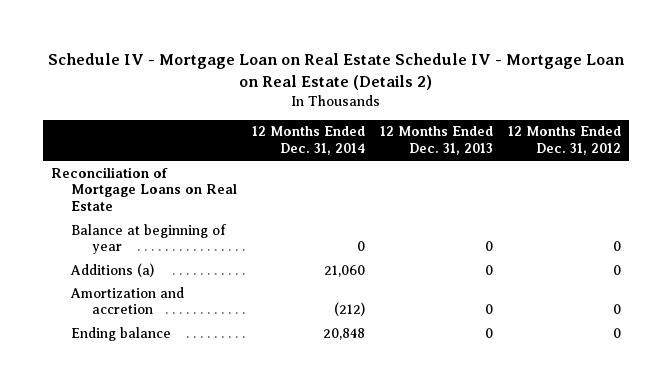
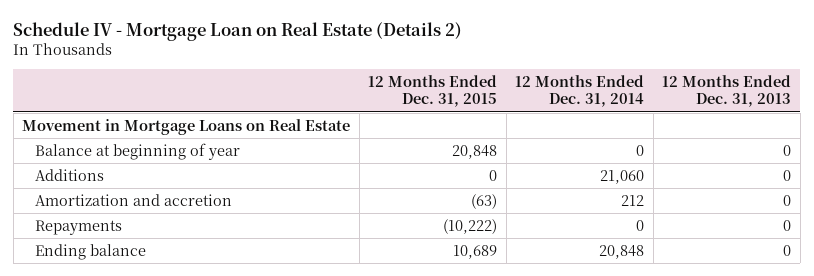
- Schedule IV - Mortgage Loan on Real Estate Schedule IV - Mortgage Loan on Real Estate (Details 2)
+ Schedule IV - Mortgage Loan on Real Estate (Details 2)
- | 12 Months Ended Dec. 31, 2014 | 12 Months Ended Dec. 31, 2013 | 12 Months Ended Dec. 31, 2012
+ | 12 Months Ended Dec. 31, 2015 | 12 Months Ended Dec. 31, 2014 | 12 Months Ended Dec. 31, 2013
- Reconciliation of Mortgage Loans on Real Estate
+ Movement in Mortgage Loans on Real Estate
- Additions (a) | 21,060 | 0 | 0
- Amortization and accretion | (212) | 0 | 0
+ Additions | 0 | 21,060 | 0
+ Amortization and accretion | (63) | 212 | 0
+ Repayments | (10,222) | 0 | 0

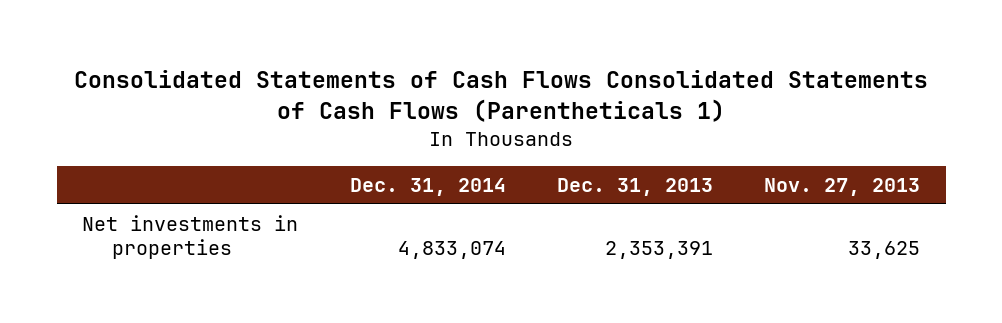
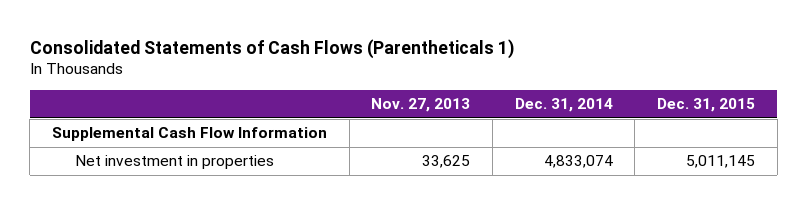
- Consolidated Statements of Cash Flows Consolidated Statements of Cash Flows (Parentheticals 1)
+ Consolidated Statements of Cash Flows (Parentheticals 1)
- | Dec. 31, 2014 | Dec. 31, 2013 | Nov. 27, 2013
+ | Nov. 27, 2013 | Dec. 31, 2014 | Dec. 31, 2015
- Net investments in properties | 4,833,074 | 2,353,391 | 33,625
+ Supplemental Cash Flow Information
+ Net investment in properties | 33,625 | 4,833,074 | 5,011,145

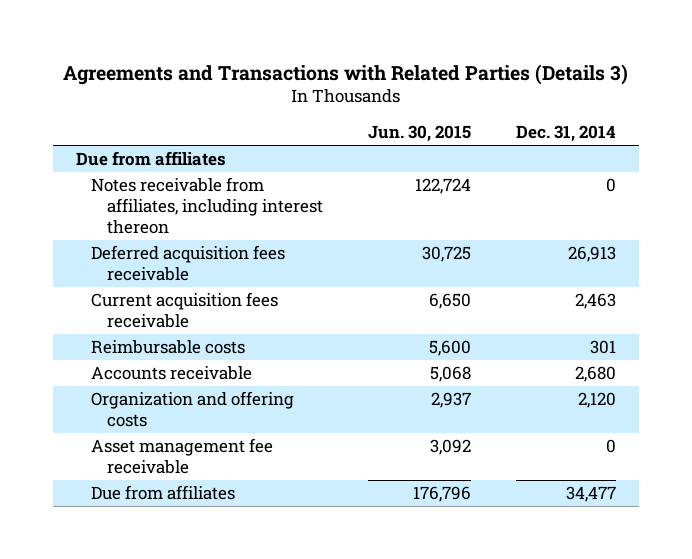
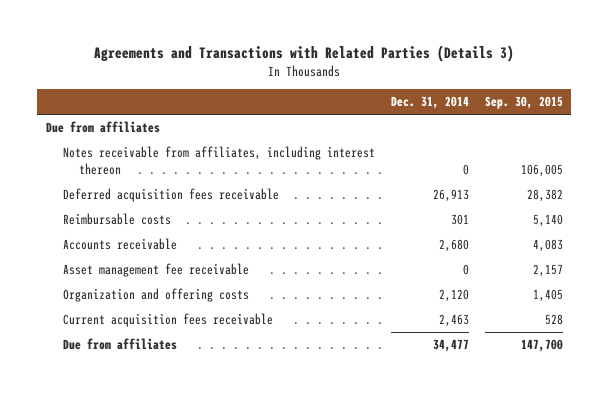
- | Jun. 30, 2015 | Dec. 31, 2014
+ | Dec. 31, 2014 | Sep. 30, 2015
moved down: Organization and offering costs | 2,120 | 1,405
moved down: Current acquisition fees receivable | 2,463 | 528

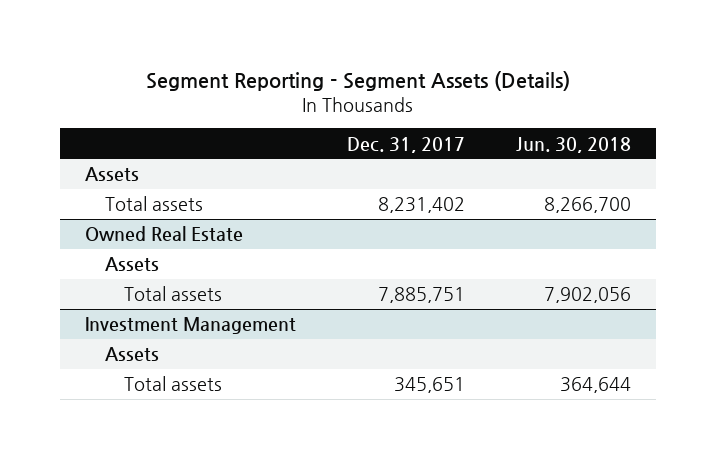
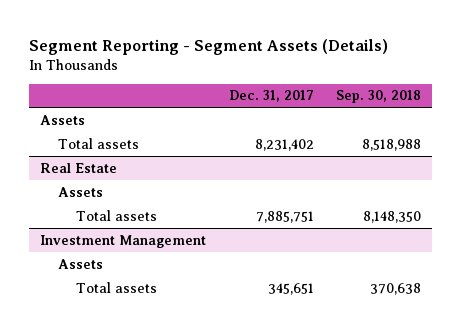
- | Dec. 31, 2017 | Jun. 30, 2018
+ | Dec. 31, 2017 | Sep. 30, 2018
- Owned Real Estate
+ Real Estate

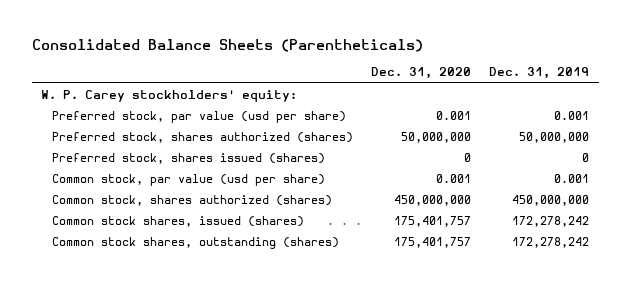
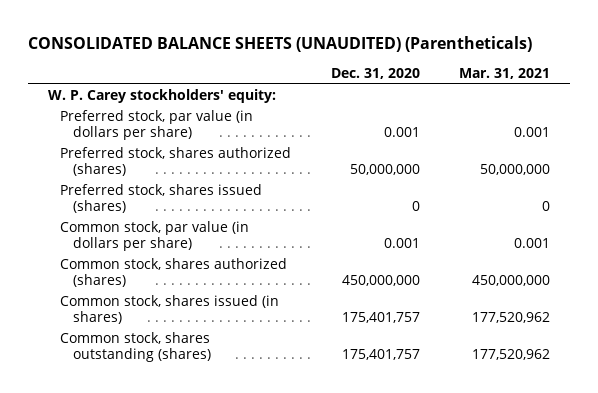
- Consolidated Balance Sheets (Parentheticals)
+ CONSOLIDATED BALANCE SHEETS (UNAUDITED) (Parentheticals)
- | Dec. 31, 2020 | Dec. 31, 2019
+ | Dec. 31, 2020 | Mar. 31, 2021
- Preferred stock, par value (usd per share) | 0.001 | 0.001
+ Preferred stock, par value (in dollars per share) | 0.001 | 0.001
- Common stock, par value (usd per share) | 0.001 | 0.001
+ Common stock, par value (in dollars per share) | 0.001 | 0.001
- Common stock shares, issued (shares) | 175,401,757 | 172,278,242
- Common stock shares, outstanding (shares) | 175,401,757 | 172,278,242
+ Common stock, shares issued (in shares) | 175,401,757 | 177,520,962
+ Common stock, shares outstanding (shares) | 175,401,757 | 177,520,962

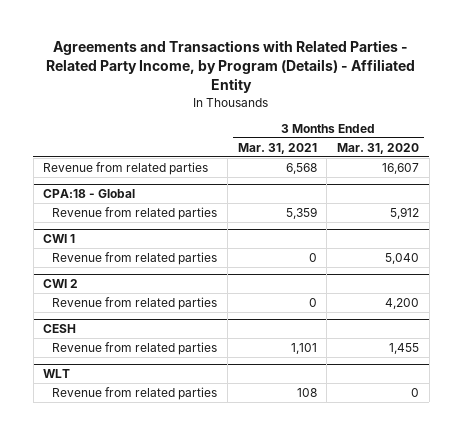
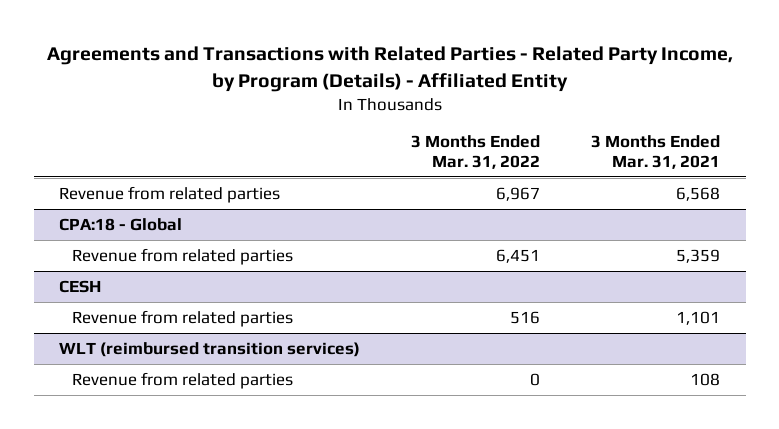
- | 3 Months Ended Mar. 31, 2021 | 3 Months Ended Mar. 31, 2020
+ | 3 Months Ended Mar. 31, 2022 | 3 Months Ended Mar. 31, 2021
- CWI 1
- Revenue from related parties | 0 | 5,040
- CWI 2
- Revenue from related parties | 0 | 4,200
- WLT
+ WLT (reimbursed transition services)

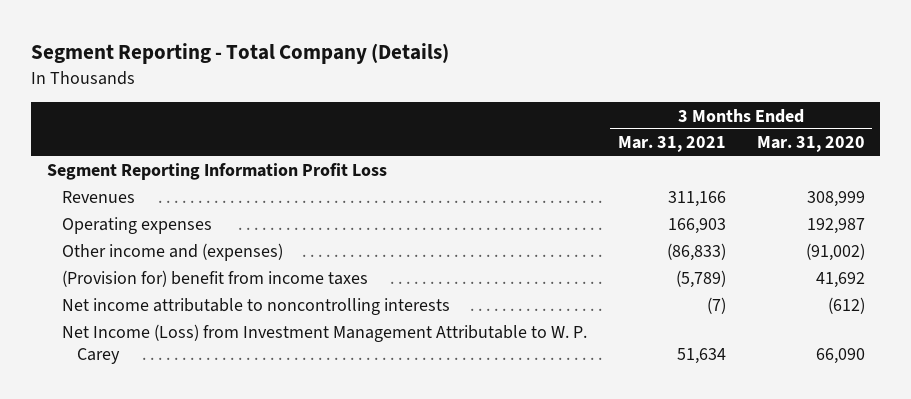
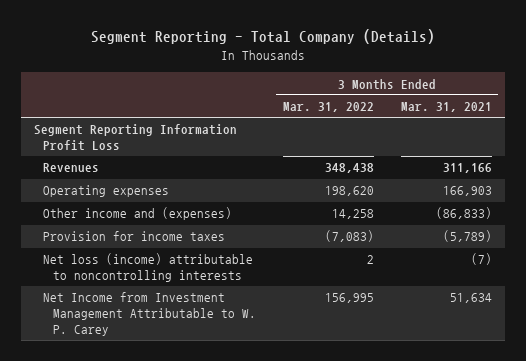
- | 3 Months Ended Mar. 31, 2021 | 3 Months Ended Mar. 31, 2020
+ | 3 Months Ended Mar. 31, 2022 | 3 Months Ended Mar. 31, 2021
- (Provision for) benefit from income taxes | (5,789) | 41,692
- Net income attributable to noncontrolling interests | (7) | (612)
- Net Income (Loss) from Investment Management Attributable to W. P. Carey | 51,634 | 66,090
+ Provision for income taxes | (7,083) | (5,789)
+ Net loss (income) attributable to noncontrolling interests | 2 | (7)
+ Net Income from Investment Management Attributable to W. P. Carey | 156,995 | 51,634

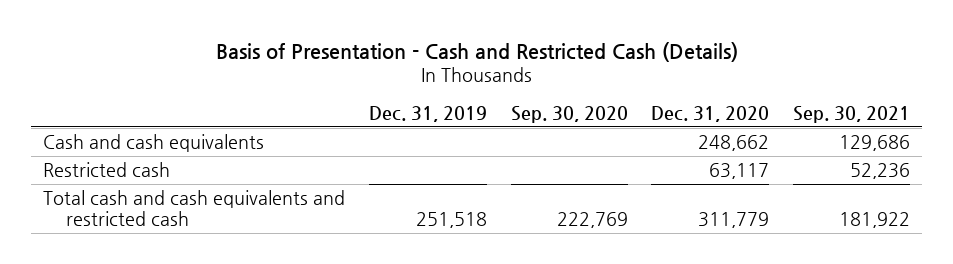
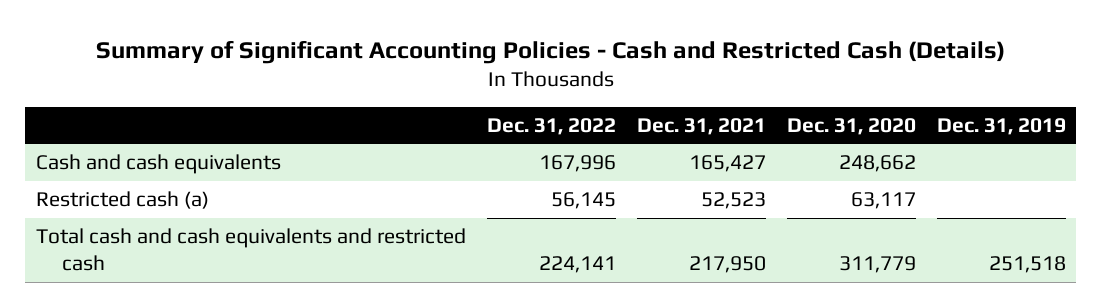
- Basis of Presentation - Cash and Restricted Cash (Details)
+ Summary of Significant Accounting Policies - Cash and Restricted Cash (Details)
- | Dec. 31, 2019 | Sep. 30, 2020 | Dec. 31, 2020 | Sep. 30, 2021
+ | Dec. 31, 2022 | Dec. 31, 2021 | Dec. 31, 2020 | Dec. 31, 2019
- Restricted cash | | | 63,117 | 52,236
+ Restricted cash (a) | 56,145 | 52,523 | 63,117 |

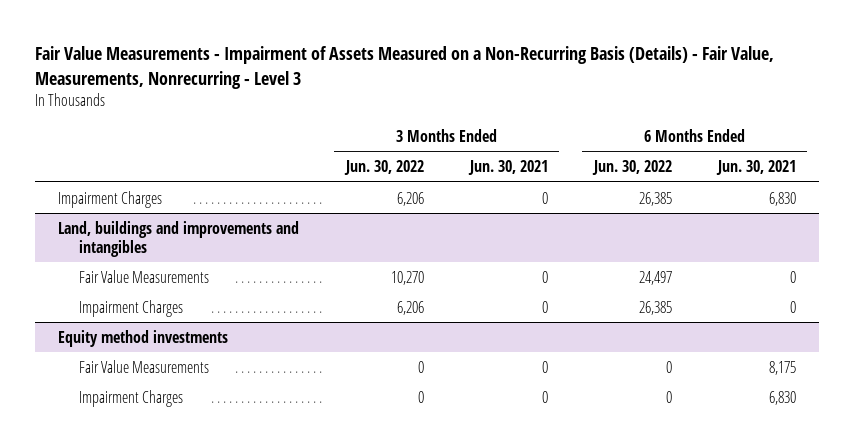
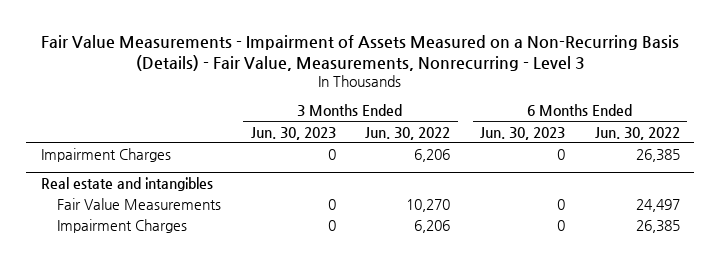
- | 3 Months Ended Jun. 30, 2022 | 3 Months Ended Jun. 30, 2021 | 6 Months Ended Jun. 30, 2022 | 6 Months Ended Jun. 30, 2021
+ | 3 Months Ended Jun. 30, 2023 | 3 Months Ended Jun. 30, 2022 | 6 Months Ended Jun. 30, 2023 | 6 Months Ended Jun. 30, 2022
- Land, buildings and improvements and intangibles
+ Real estate and intangibles
- Equity method investments
- Fair Value Measurements | 0 | 0 | 0 | 8,175
- Impairment Charges | 0 | 0 | 0 | 6,830

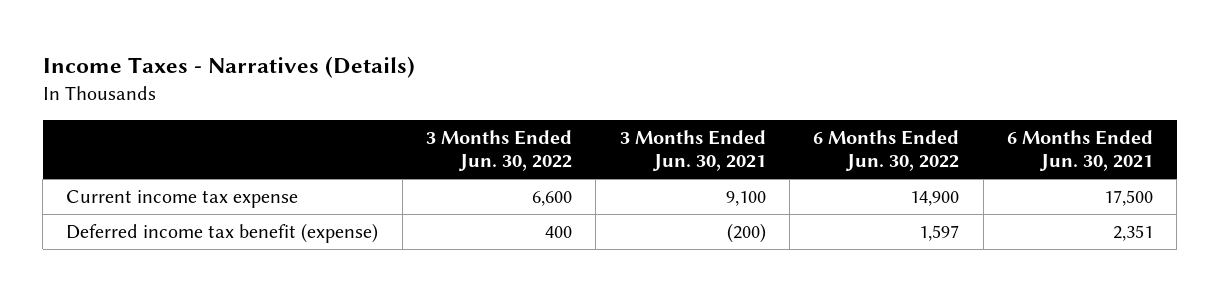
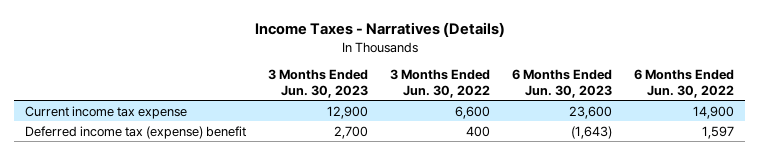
- | 3 Months Ended Jun. 30, 2022 | 3 Months Ended Jun. 30, 2021 | 6 Months Ended Jun. 30, 2022 | 6 Months Ended Jun. 30, 2021
+ | 3 Months Ended Jun. 30, 2023 | 3 Months Ended Jun. 30, 2022 | 6 Months Ended Jun. 30, 2023 | 6 Months Ended Jun. 30, 2022
- Deferred income tax benefit (expense) | 400 | (200) | 1,597 | 2,351
+ Deferred income tax (expense) benefit | 2,700 | 400 | (1,643) | 1,597

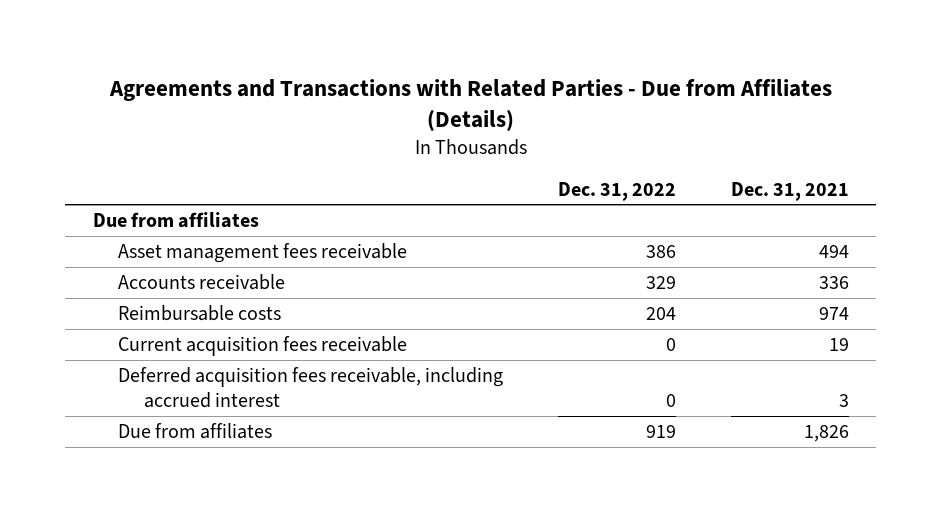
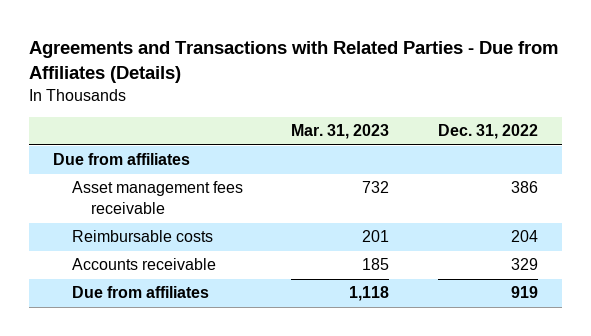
- | Dec. 31, 2022 | Dec. 31, 2021
+ | Mar. 31, 2023 | Dec. 31, 2022
- Current acquisition fees receivable | 0 | 19
- Deferred acquisition fees receivable, including accrued interest | 0 | 3
moved down: Accounts receivable | 185 | 329

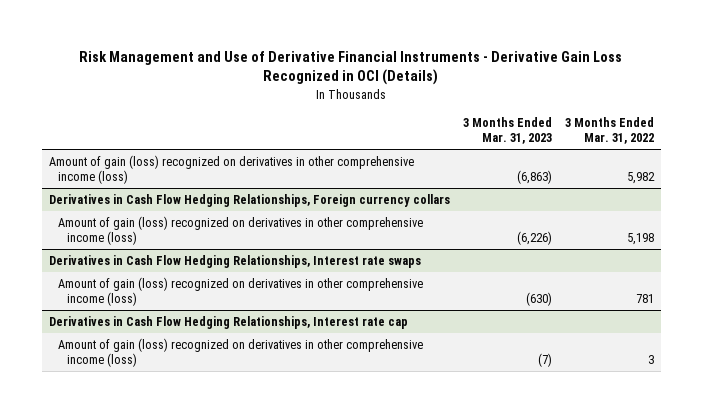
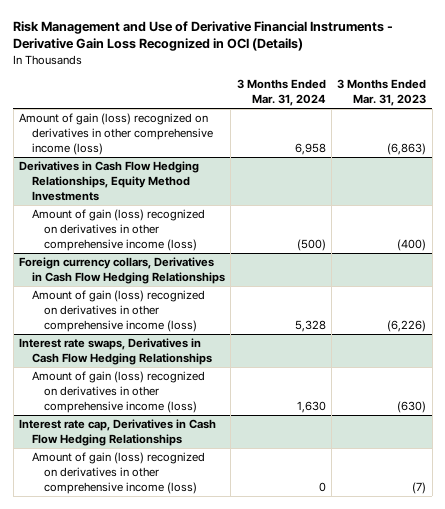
- | 3 Months Ended Mar. 31, 2023 | 3 Months Ended Mar. 31, 2022
+ | 3 Months Ended Mar. 31, 2024 | 3 Months Ended Mar. 31, 2023
- Derivatives in Cash Flow Hedging Relationships, Foreign currency collars
+ Derivatives in Cash Flow Hedging Relationships, Equity Method Investments
+ Amount of gain (loss) recognized on derivatives in other comprehensive income (loss) | (500) | (400)
+ Foreign currency collars, Derivatives in Cash Flow Hedging Relationships
- Derivatives in Cash Flow Hedging Relationships, Interest rate swaps
+ Interest rate swaps, Derivatives in Cash Flow Hedging Relationships
- Derivatives in Cash Flow Hedging Relationships, Interest rate cap
+ Interest rate cap, Derivatives in Cash Flow Hedging Relationships

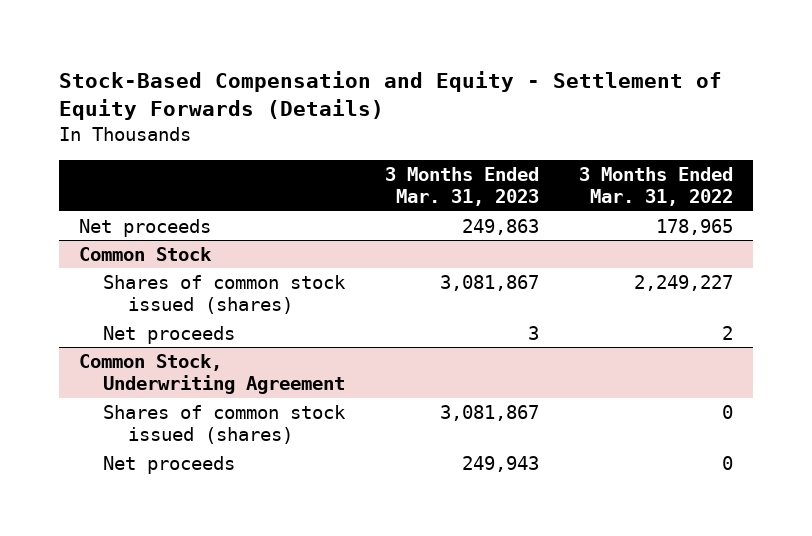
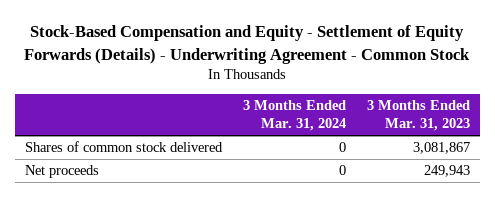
- Stock-Based Compensation and Equity - Settlement of Equity Forwards (Details)
+ Stock-Based Compensation and Equity - Settlement of Equity Forwards (Details) - Underwriting Agreement - Common Stock
- | 3 Months Ended Mar. 31, 2023 | 3 Months Ended Mar. 31, 2022
+ | 3 Months Ended Mar. 31, 2024 | 3 Months Ended Mar. 31, 2023
- Net proceeds | 249,863 | 178,965
- Common Stock
- Shares of common stock issued (shares) | 3,081,867 | 2,249,227
- Net proceeds | 3 | 2
- Common Stock, Underwriting Agreement
- Shares of common stock issued (shares) | 3,081,867 | 0
+ Shares of common stock delivered | 0 | 3,081,867

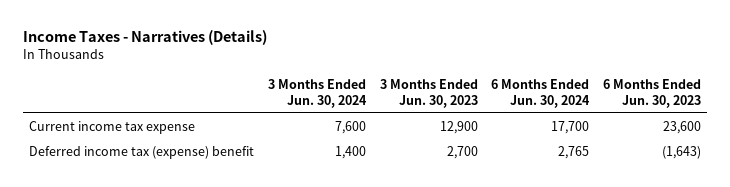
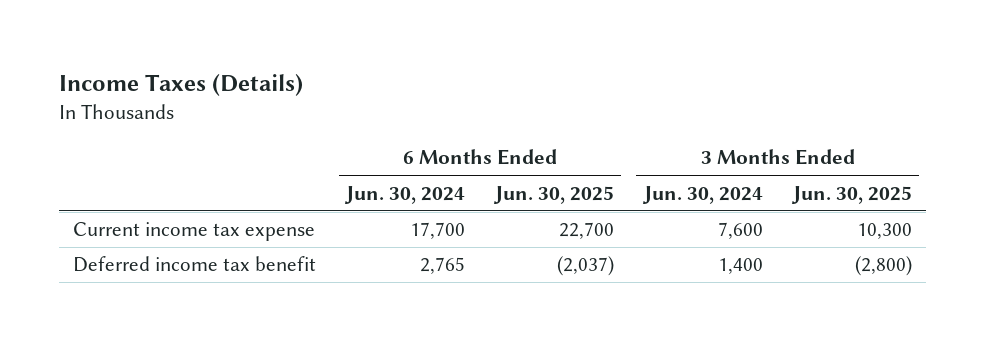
- Income Taxes - Narratives (Details)
+ Income Taxes (Details)
- | 3 Months Ended Jun. 30, 2024 | 3 Months Ended Jun. 30, 2023 | 6 Months Ended Jun. 30, 2024 | 6 Months Ended Jun. 30, 2023
+ | 6 Months Ended Jun. 30, 2024 | 6 Months Ended Jun. 30, 2025 | 3 Months Ended Jun. 30, 2024 | 3 Months Ended Jun. 30, 2025
- Deferred income tax (expense) benefit | 1,400 | 2,700 | 2,765 | (1,643)
+ Deferred income tax benefit | 2,765 | (2,037) | 1,400 | (2,800)

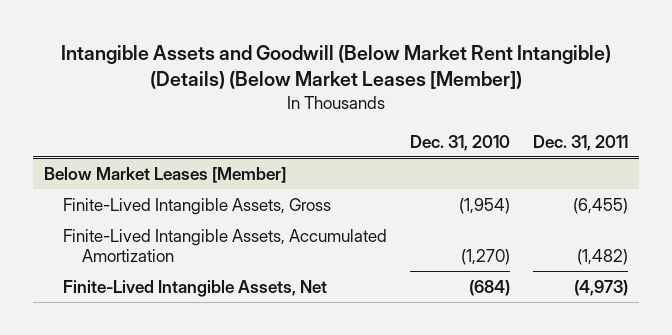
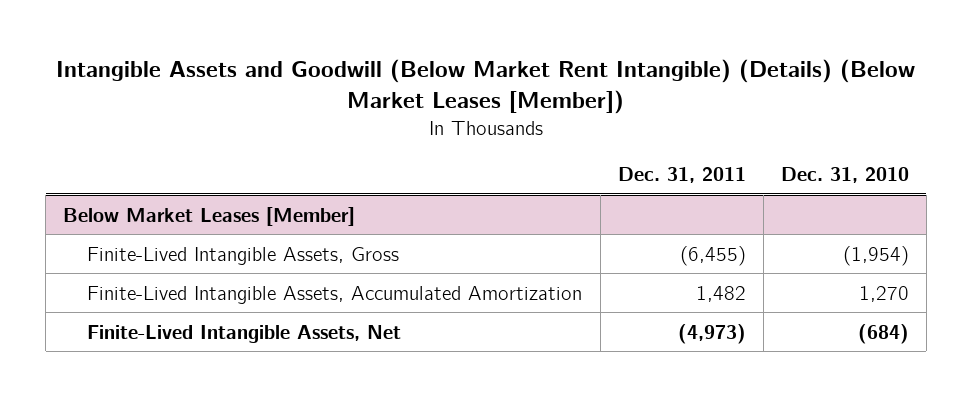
- | Dec. 31, 2010 | Dec. 31, 2011
+ | Dec. 31, 2011 | Dec. 31, 2010
@ Below Market Leases [Member]
- Finite-Lived Intangible Assets, Accumulated Amortization | (1,270) | (1,482)
+ Finite-Lived Intangible Assets, Accumulated Amortization | 1,482 | 1,270

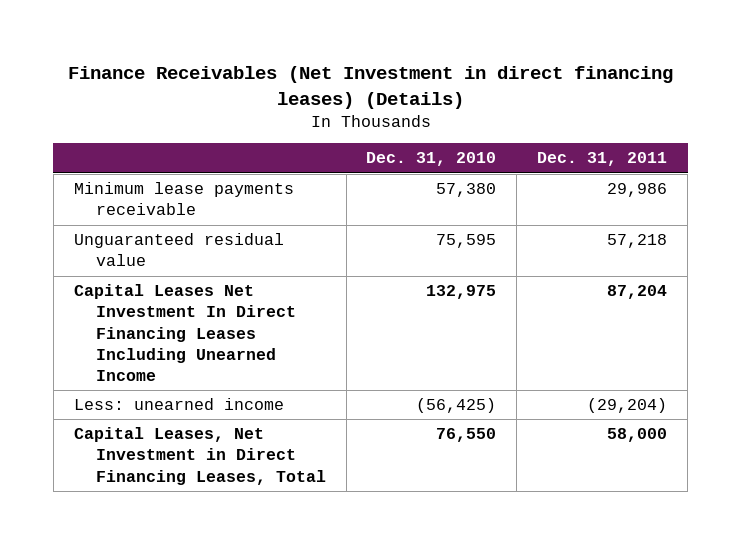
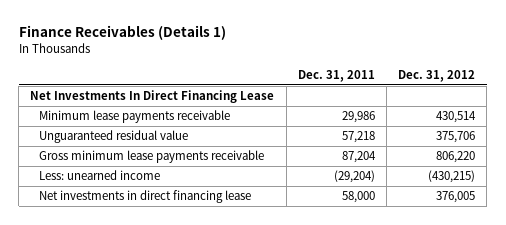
- Finance Receivables (Net Investment in direct financing leases) (Details)
+ Finance Receivables (Details 1)
- | Dec. 31, 2010 | Dec. 31, 2011
+ | Dec. 31, 2011 | Dec. 31, 2012
+ Net Investments In Direct Financing Lease
- Capital Leases Net Investment In Direct Financing Leases Including Unearned Income | 132,975 | 87,204
+ Gross minimum lease payments receivable | 87,204 | 806,220
- Capital Leases, Net Investment in Direct Financing Leases, Total | 76,550 | 58,000
+ Net investments in direct financing lease | 58,000 | 376,005

